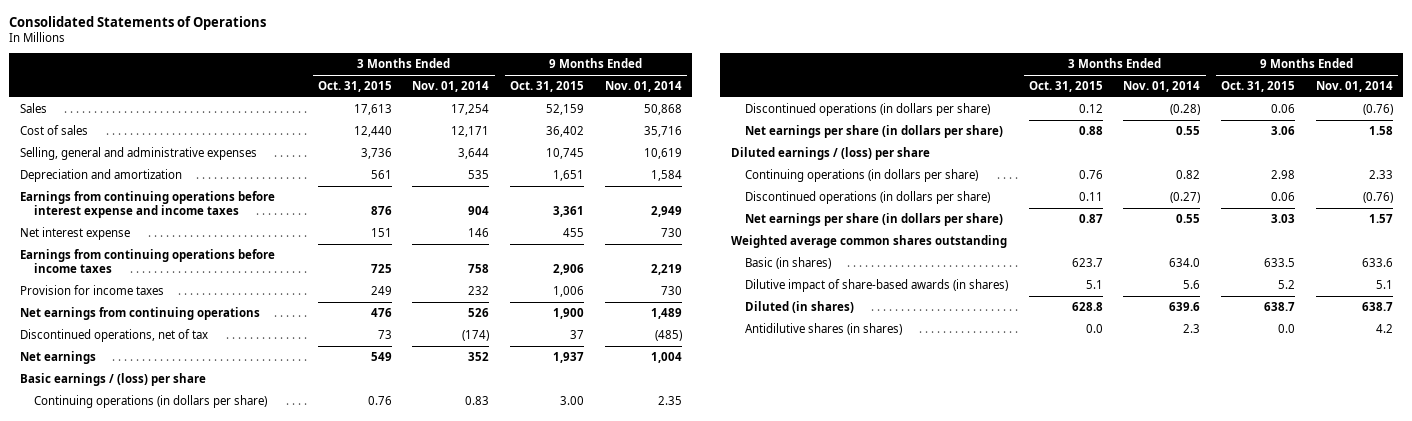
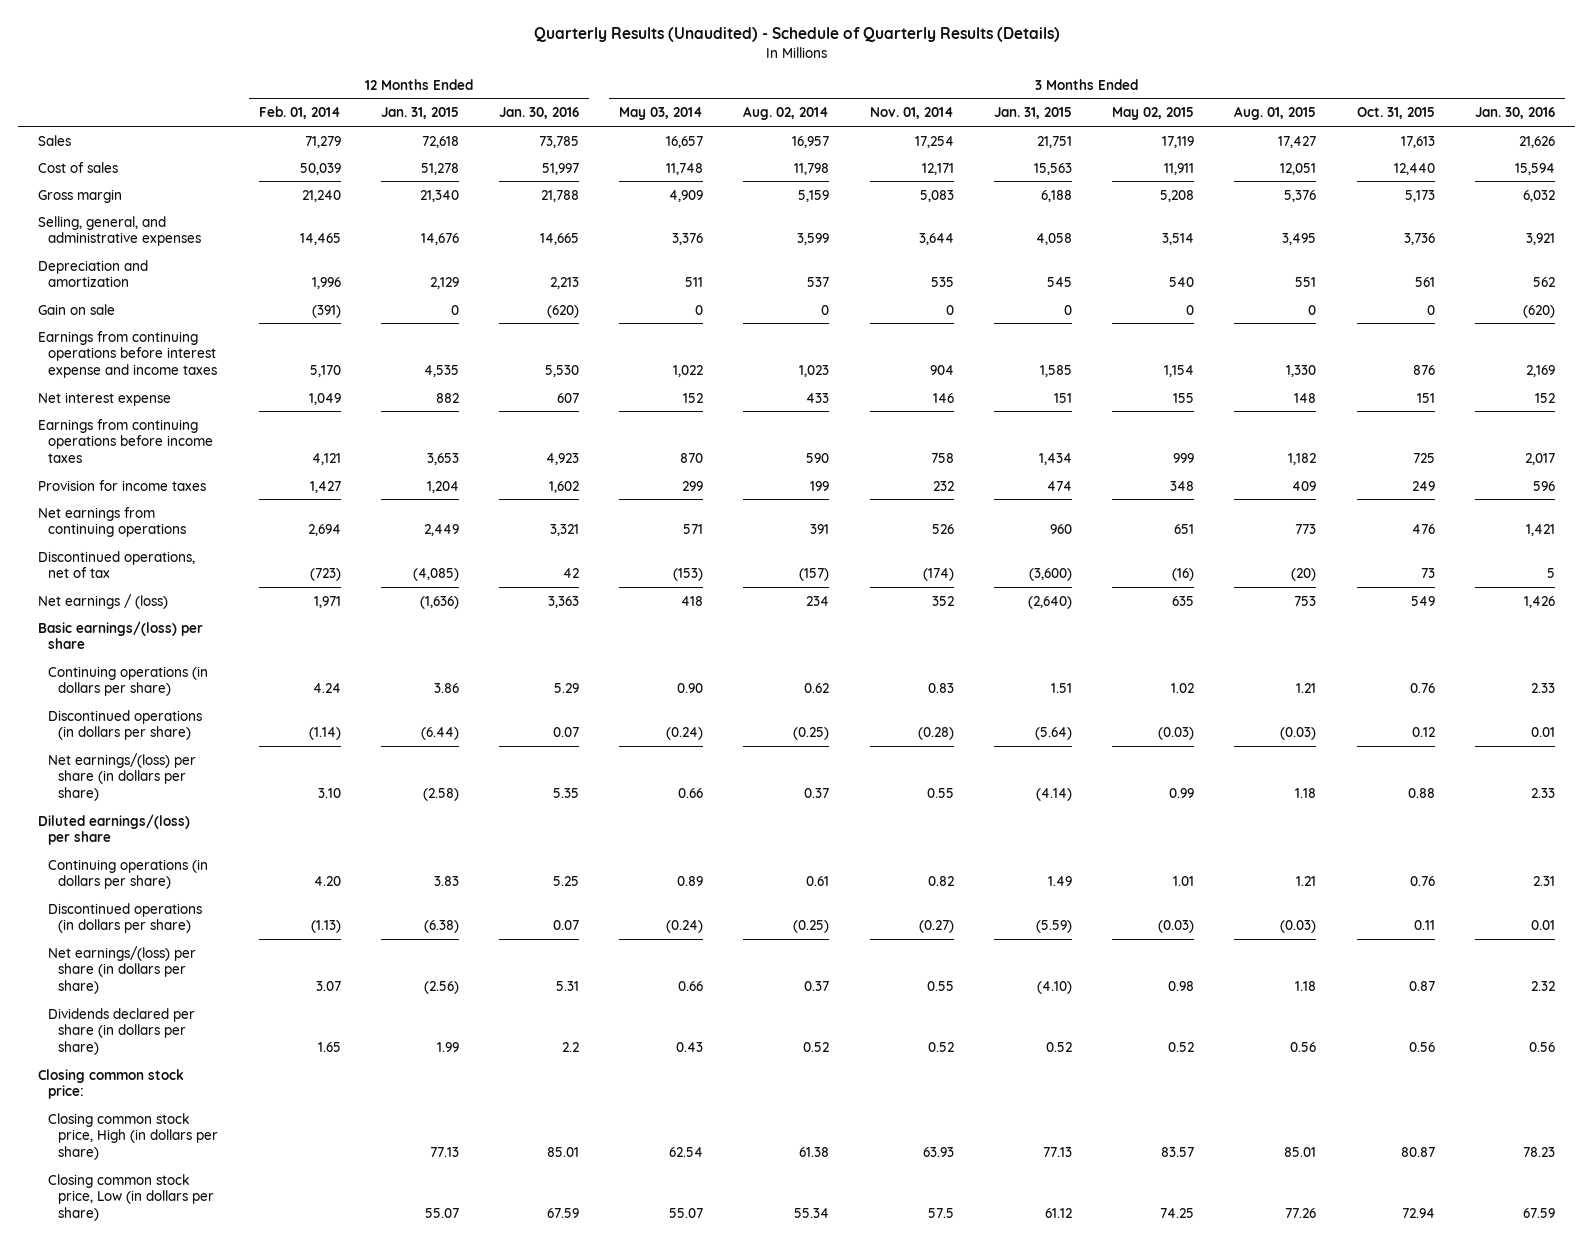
- Consolidated Statements of Operations
+ Quarterly Results (Unaudited) - Schedule of Quarterly Results (Details)
- | 3 Months Ended Oct. 31, 2015 | 3 Months Ended Nov. 01, 2014 | 9 Months Ended Oct. 31, 2015 | 9 Months Ended Nov. 01, 2014
+ | 12 Months Ended Feb. 01, 2014 | 12 Months Ended Jan. 31, 2015 | 12 Months Ended Jan. 30, 2016 | 3 Months Ended May 03, 2014 | 3 Months Ended Aug. 02, 2014 | 3 Months Ended Nov. 01, 2014 | 3 Months Ended Jan. 31, 2015 | 3 Months Ended May 02, 2015 | 3 Months Ended Aug. 01, 2015 | 3 Months Ended Oct. 31, 2015 | 3 Months Ended Jan. 30, 2016
- Selling, general and administrative expenses | 3,736 | 3,644 | 10,745 | 10,619
+ Gross margin | 21,240 | 21,340 | 21,788 | 4,909 | 5,159 | 5,083 | 6,188 | 5,208 | 5,376 | 5,173 | 6,032
+ Selling, general, and administrative expenses | 14,465 | 14,676 | 14,665 | 3,376 | 3,599 | 3,644 | 4,058 | 3,514 | 3,495 | 3,736 | 3,921
+ Gain on sale | (391) | 0 | (620) | 0 | 0 | 0 | 0 | 0 | 0 | 0 | (620)
- Net earnings | 549 | 352 | 1,937 | 1,004
- Basic earnings / (loss) per share
+ Net earnings / (loss) | 1,971 | (1,636) | 3,363 | 418 | 234 | 352 | (2,640) | 635 | 753 | 549 | 1,426
+ Basic earnings/(loss) per share
- Net earnings per share (in dollars per share) | 0.88 | 0.55 | 3.06 | 1.58
- Diluted earnings / (loss) per share
+ Net earnings/(loss) per share (in dollars per share) | 3.10 | (2.58) | 5.35 | 0.66 | 0.37 | 0.55 | (4.14) | 0.99 | 1.18 | 0.88 | 2.33
+ Diluted earnings/(loss) per share
- Net earnings per share (in dollars per share) | 0.87 | 0.55 | 3.03 | 1.57
- Weighted average common shares outstanding
- Basic (in shares) | 623.7 | 634.0 | 633.5 | 633.6
- Dilutive impact of share-based awards (in shares) | 5.1 | 5.6 | 5.2 | 5.1
- Diluted (in shares) | 628.8 | 639.6 | 638.7 | 638.7
- Antidilutive shares (in shares) | 0.0 | 2.3 | 0.0 | 4.2
+ Net earnings/(loss) per share (in dollars per share) | 3.07 | (2.56) | 5.31 | 0.66 | 0.37 | 0.55 | (4.10) | 0.98 | 1.18 | 0.87 | 2.32
+ Dividends declared per share (in dollars per share) | 1.65 | 1.99 | 2.2 | 0.43 | 0.52 | 0.52 | 0.52 | 0.52 | 0.56 | 0.56 | 0.56
+ Closing common stock price:
+ Closing common stock price, High (in dollars per share) | | 77.13 | 85.01 | 62.54 | 61.38 | 63.93 | 77.13 | 83.57 | 85.01 | 80.87 | 78.23
+ Closing common stock price, Low (in dollars per share) | | 55.07 | 67.59 | 55.07 | 55.34 | 57.5 | 61.12 | 74.25 | 77.26 | 72.94 | 67.59

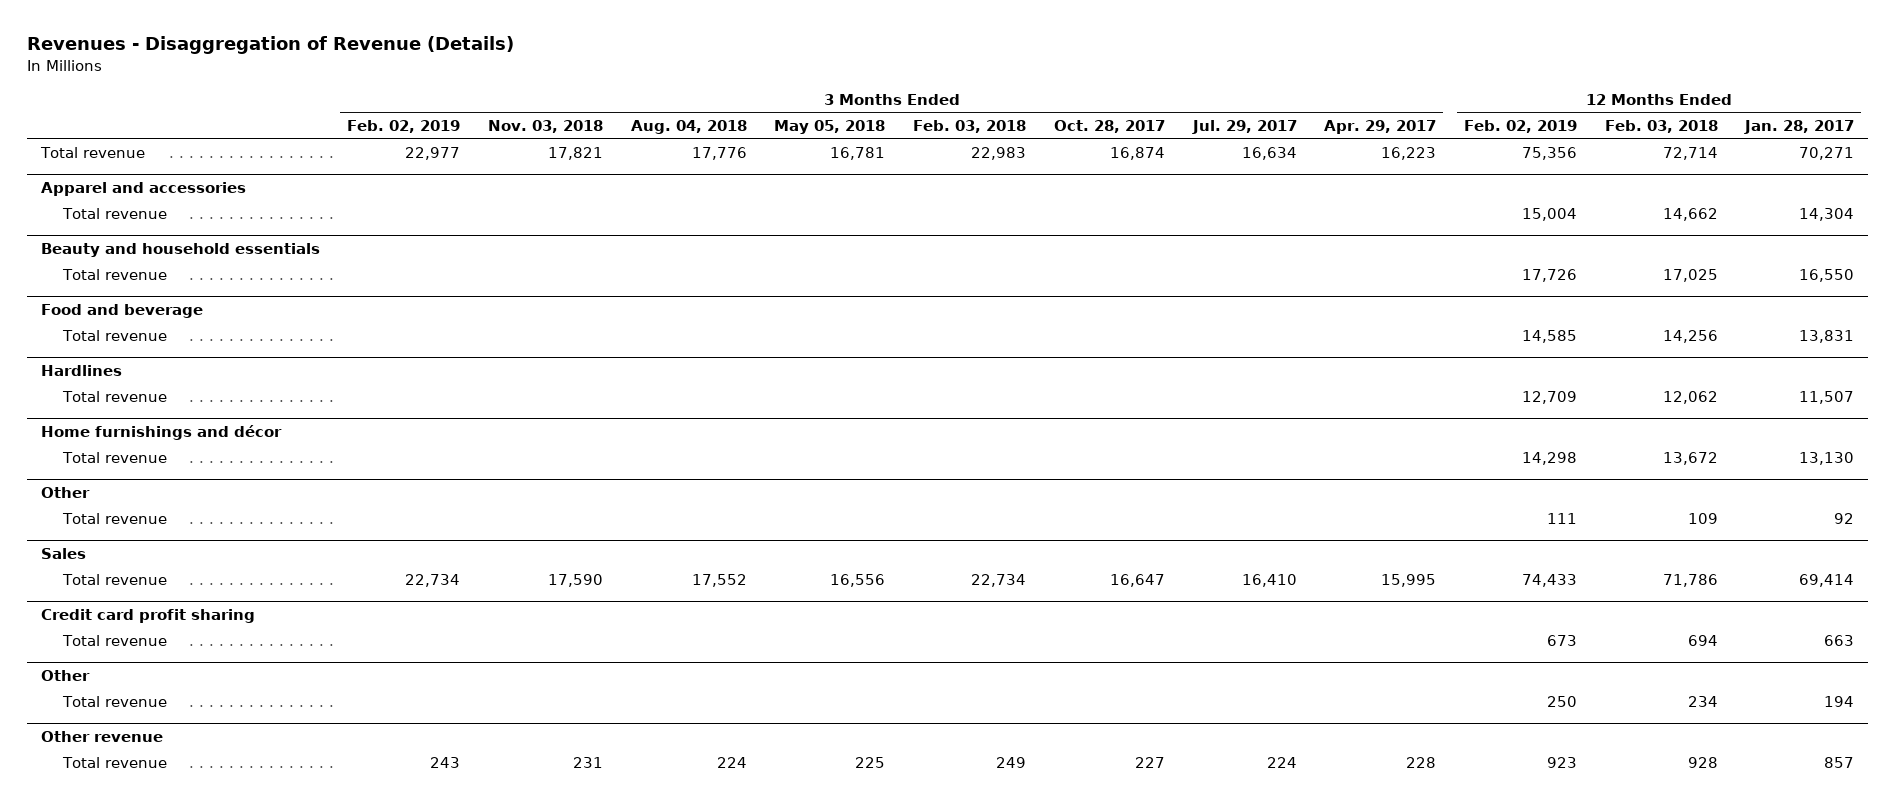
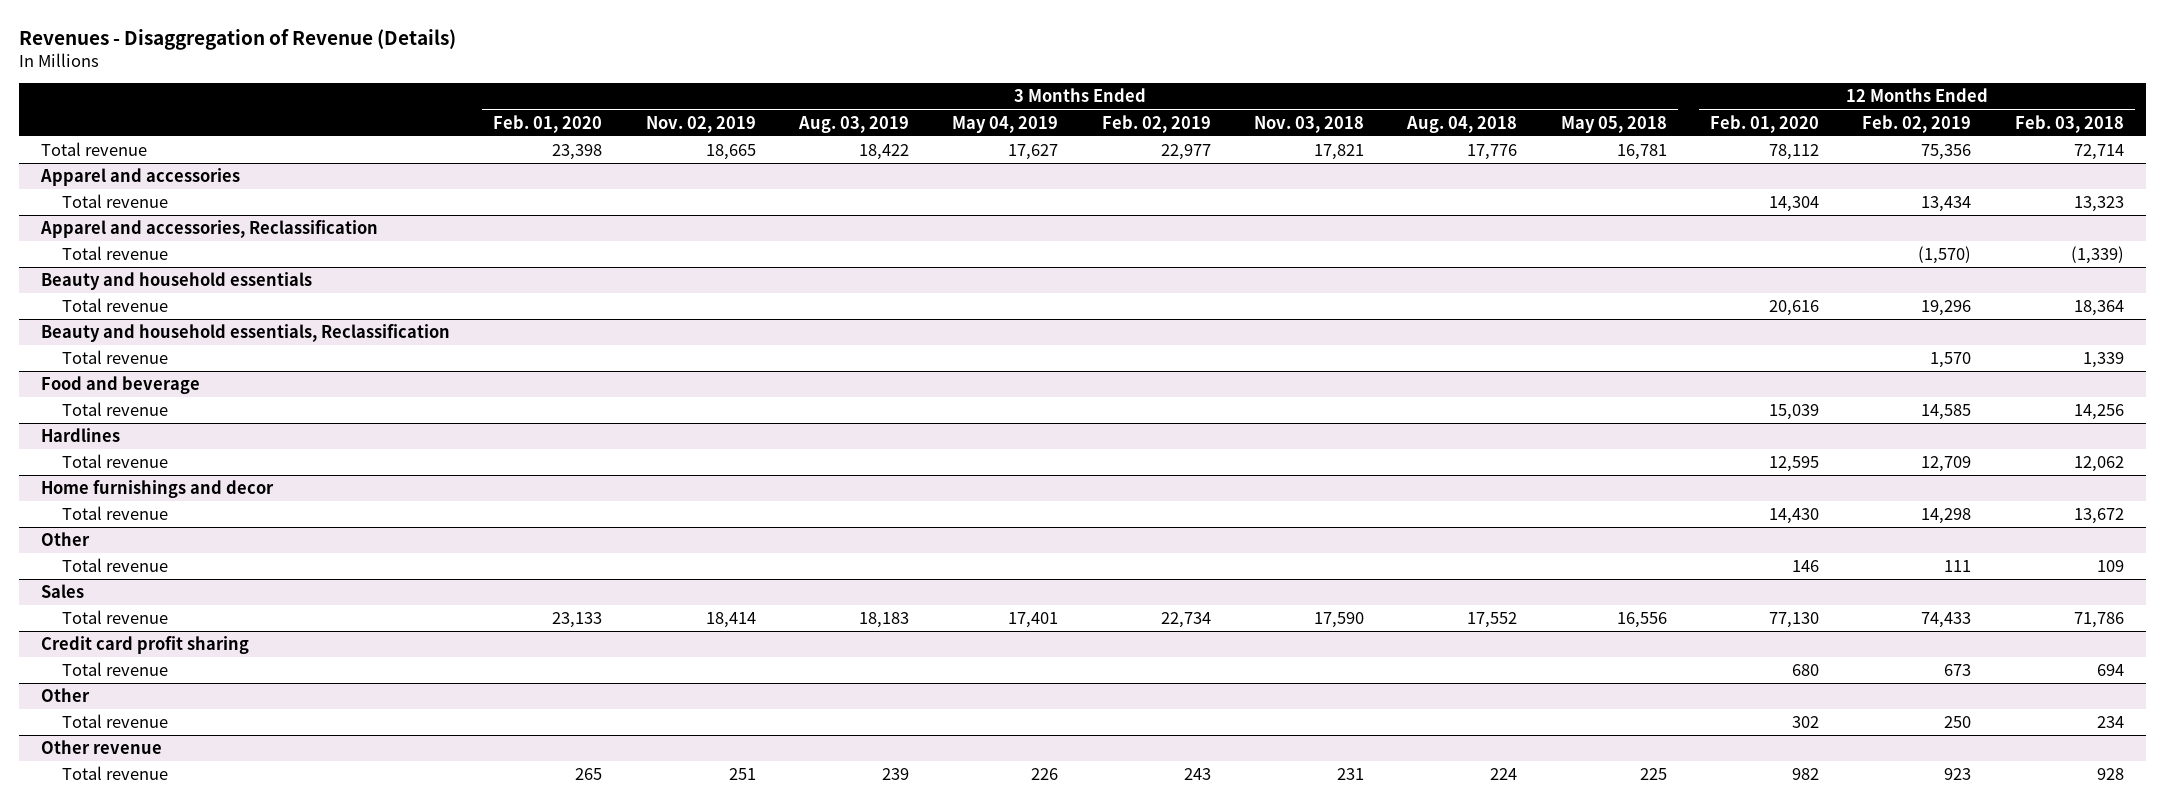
- | 3 Months Ended Feb. 02, 2019 | 3 Months Ended Nov. 03, 2018 | 3 Months Ended Aug. 04, 2018 | 3 Months Ended May 05, 2018 | 3 Months Ended Feb. 03, 2018 | 3 Months Ended Oct. 28, 2017 | 3 Months Ended Jul. 29, 2017 | 3 Months Ended Apr. 29, 2017 | 12 Months Ended Feb. 02, 2019 | 12 Months Ended Feb. 03, 2018 | 12 Months Ended Jan. 28, 2017
+ | 3 Months Ended Feb. 01, 2020 | 3 Months Ended Nov. 02, 2019 | 3 Months Ended Aug. 03, 2019 | 3 Months Ended May 04, 2019 | 3 Months Ended Feb. 02, 2019 | 3 Months Ended Nov. 03, 2018 | 3 Months Ended Aug. 04, 2018 | 3 Months Ended May 05, 2018 | 12 Months Ended Feb. 01, 2020 | 12 Months Ended Feb. 02, 2019 | 12 Months Ended Feb. 03, 2018
@ Apparel and accessories
- Total revenue | | | | | | | | | 15,004 | 14,662 | 14,304
+ Total revenue | | | | | | | | | 14,304 | 13,434 | 13,323
+ Apparel and accessories, Reclassification
+ Total revenue | | | | | | | | | | (1,570) | (1,339)
@ Beauty and household essentials
- Total revenue | | | | | | | | | 17,726 | 17,025 | 16,550
+ Total revenue | | | | | | | | | 20,616 | 19,296 | 18,364
+ Beauty and household essentials, Reclassification
+ Total revenue | | | | | | | | | | 1,570 | 1,339
- Home furnishings and décor
+ Home furnishings and decor

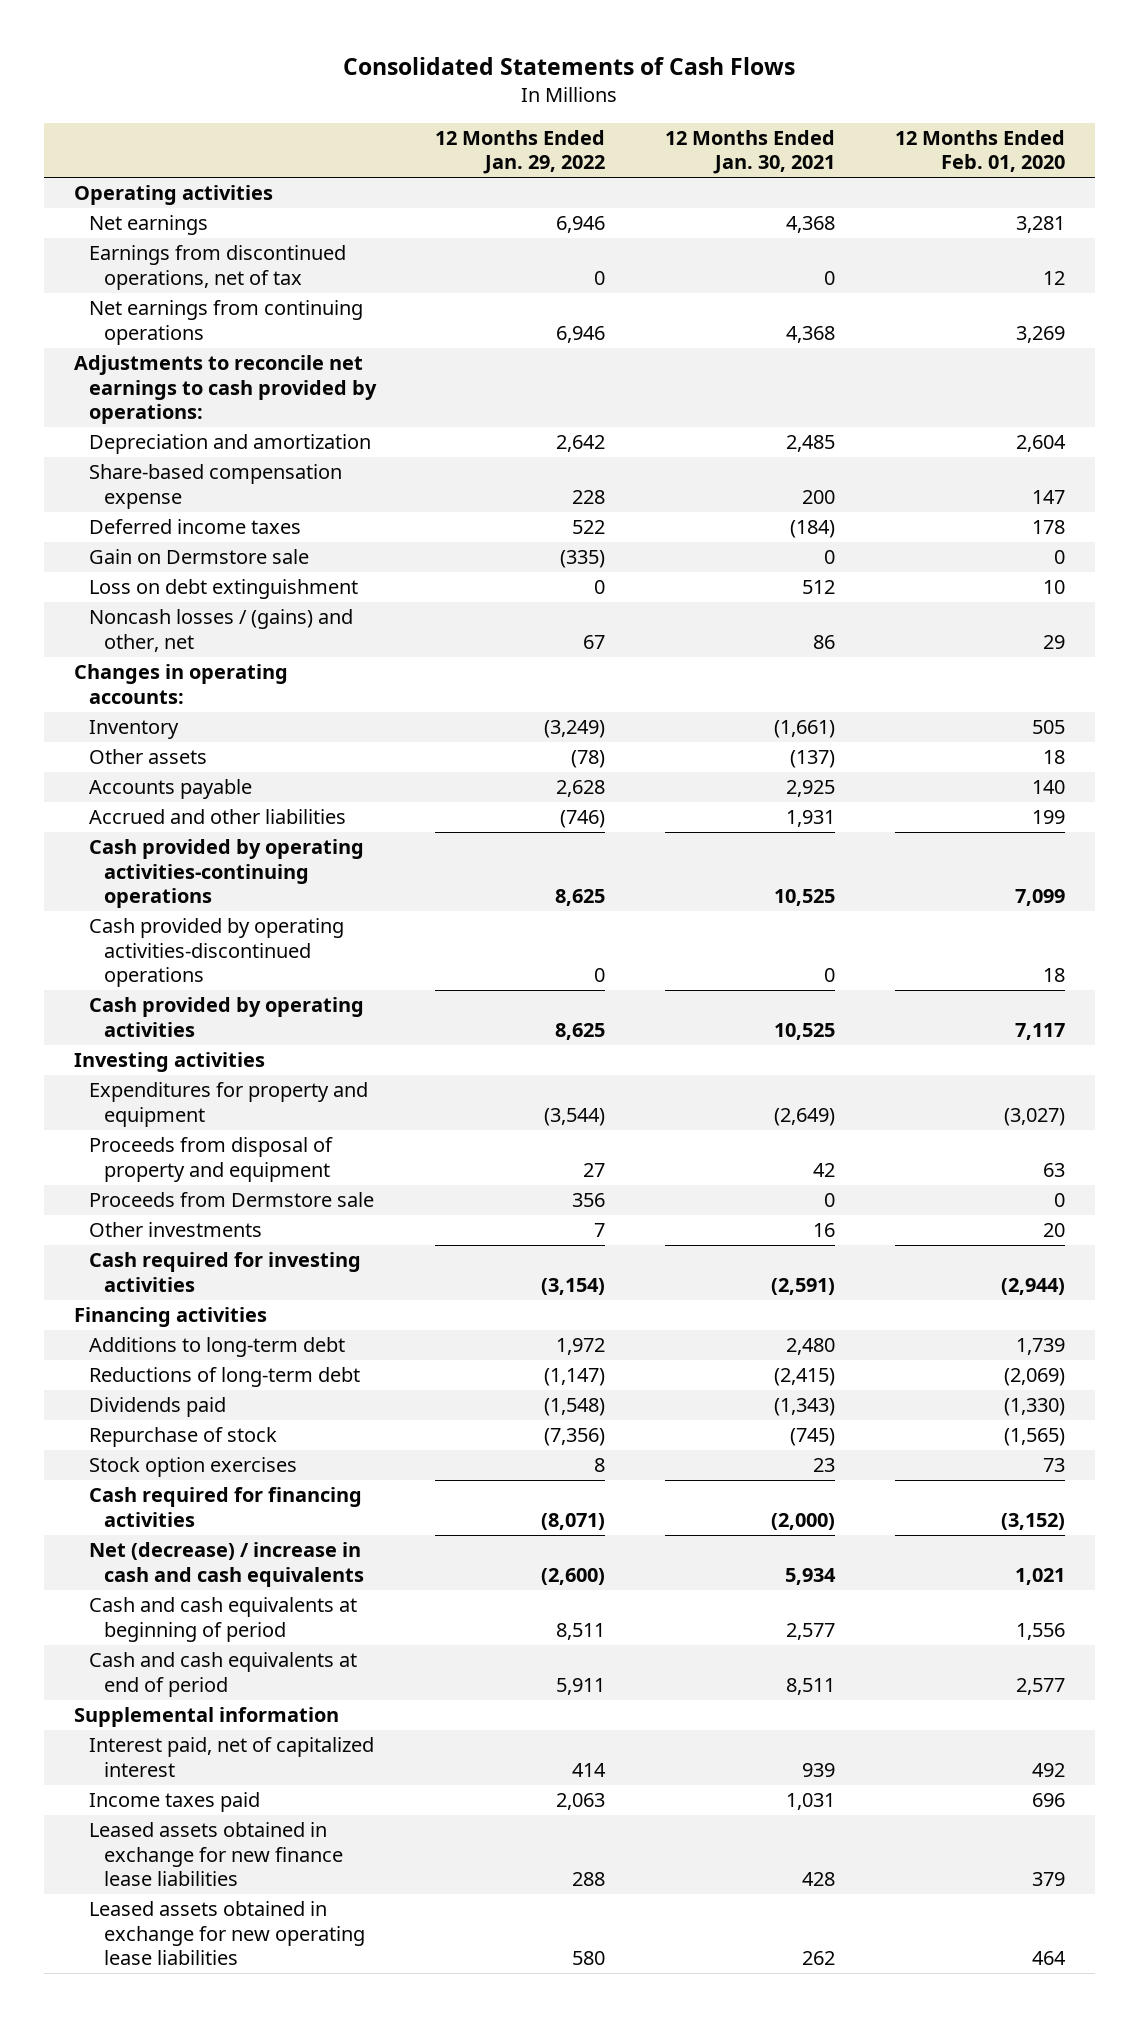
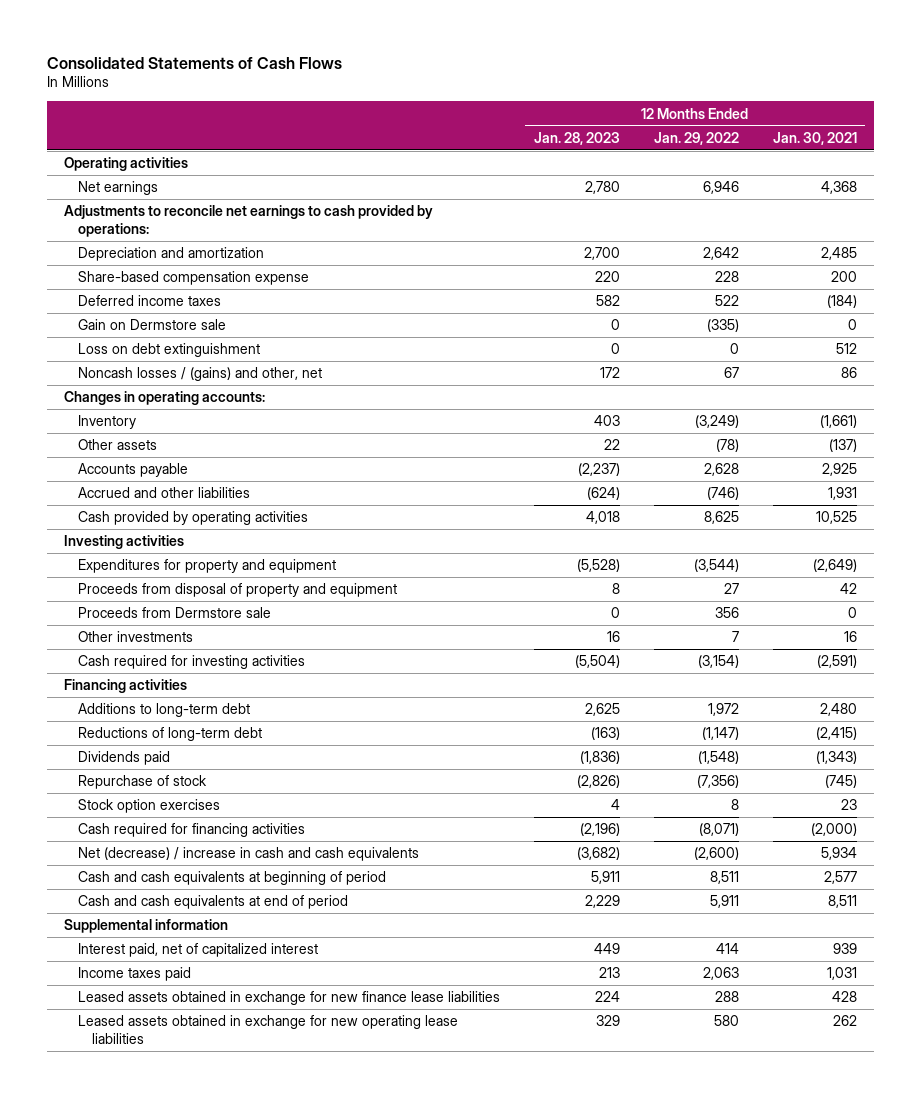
- | 12 Months Ended Jan. 29, 2022 | 12 Months Ended Jan. 30, 2021 | 12 Months Ended Feb. 01, 2020
+ | 12 Months Ended Jan. 28, 2023 | 12 Months Ended Jan. 29, 2022 | 12 Months Ended Jan. 30, 2021
- Earnings from discontinued operations, net of tax | 0 | 0 | 12
- Net earnings from continuing operations | 6,946 | 4,368 | 3,269
- Cash provided by operating activities-continuing operations | 8,625 | 10,525 | 7,099
- Cash provided by operating activities-discontinued operations | 0 | 0 | 18

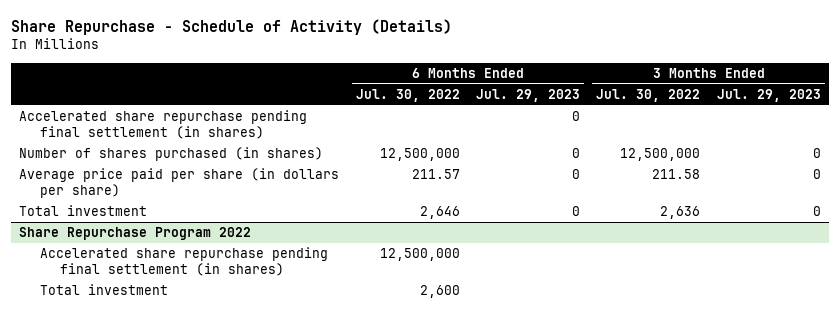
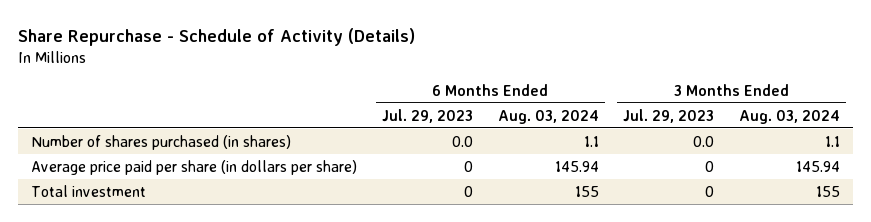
- | 6 Months Ended Jul. 30, 2022 | 6 Months Ended Jul. 29, 2023 | 3 Months Ended Jul. 30, 2022 | 3 Months Ended Jul. 29, 2023
+ | 6 Months Ended Jul. 29, 2023 | 6 Months Ended Aug. 03, 2024 | 3 Months Ended Jul. 29, 2023 | 3 Months Ended Aug. 03, 2024
- Accelerated share repurchase pending final settlement (in shares) | | 0 | |
- Number of shares purchased (in shares) | 12,500,000 | 0 | 12,500,000 | 0
+ Number of shares purchased (in shares) | 0.0 | 1.1 | 0.0 | 1.1
- Share Repurchase Program 2022
- Accelerated share repurchase pending final settlement (in shares) | 12,500,000 | | |
- Total investment | 2,600 | | |

